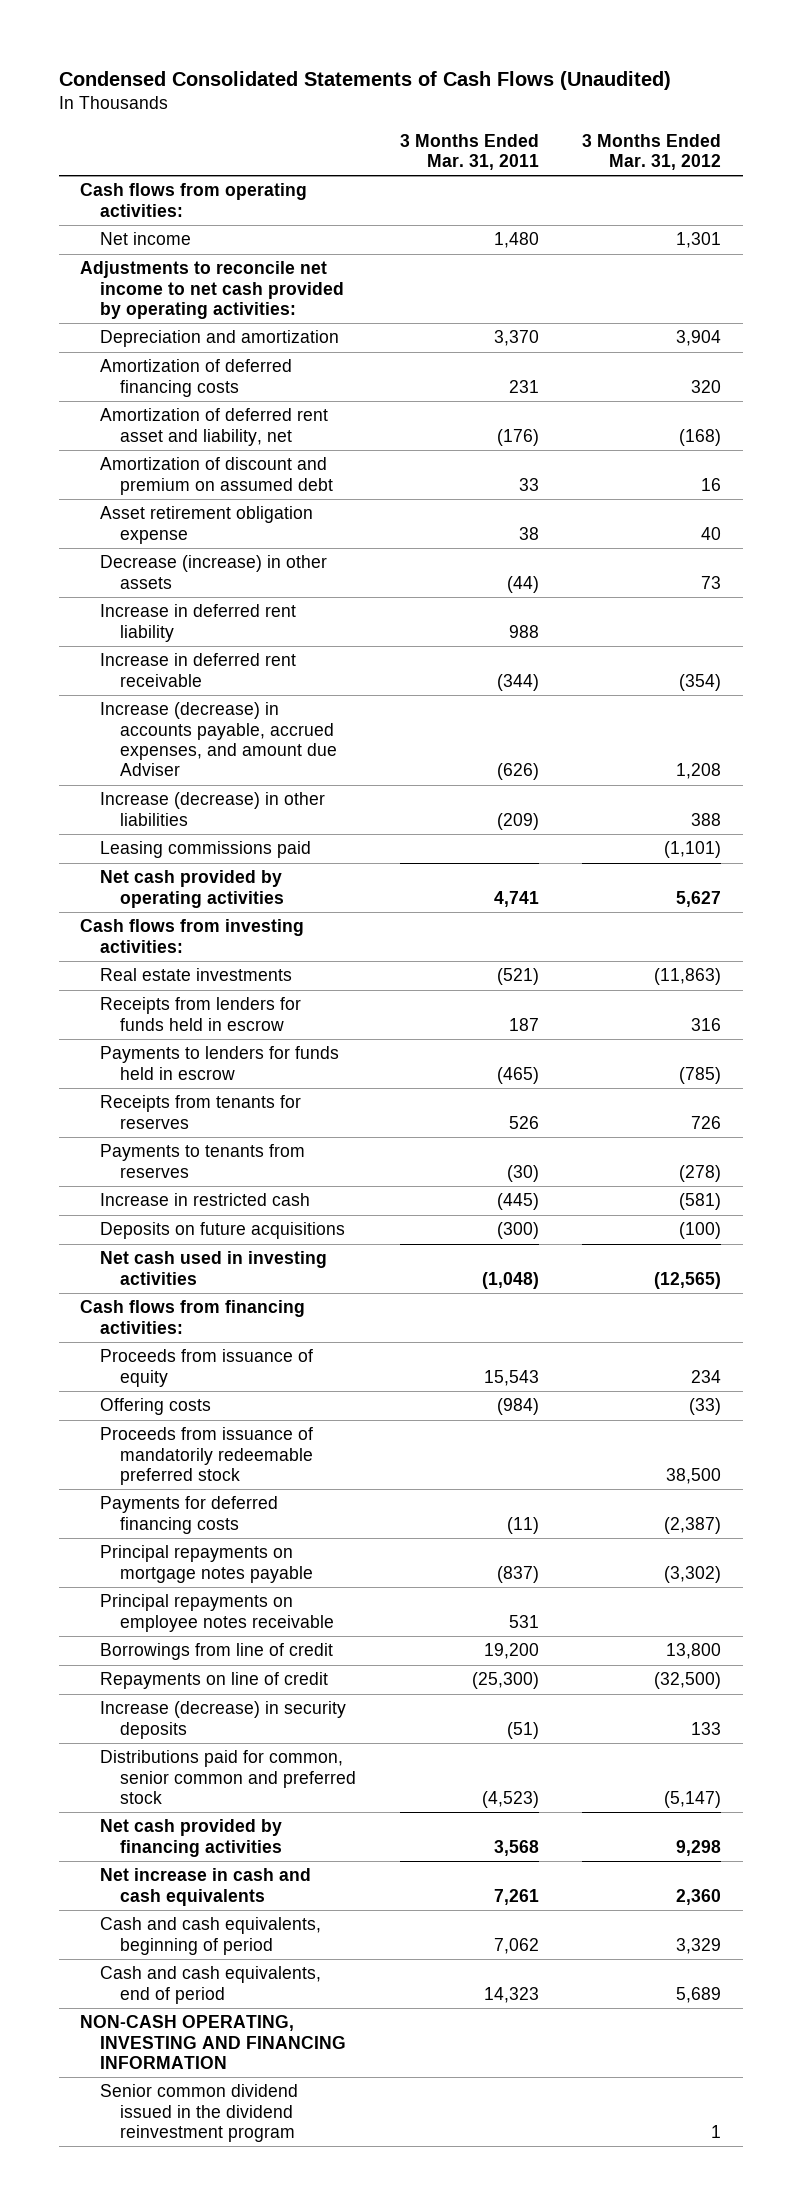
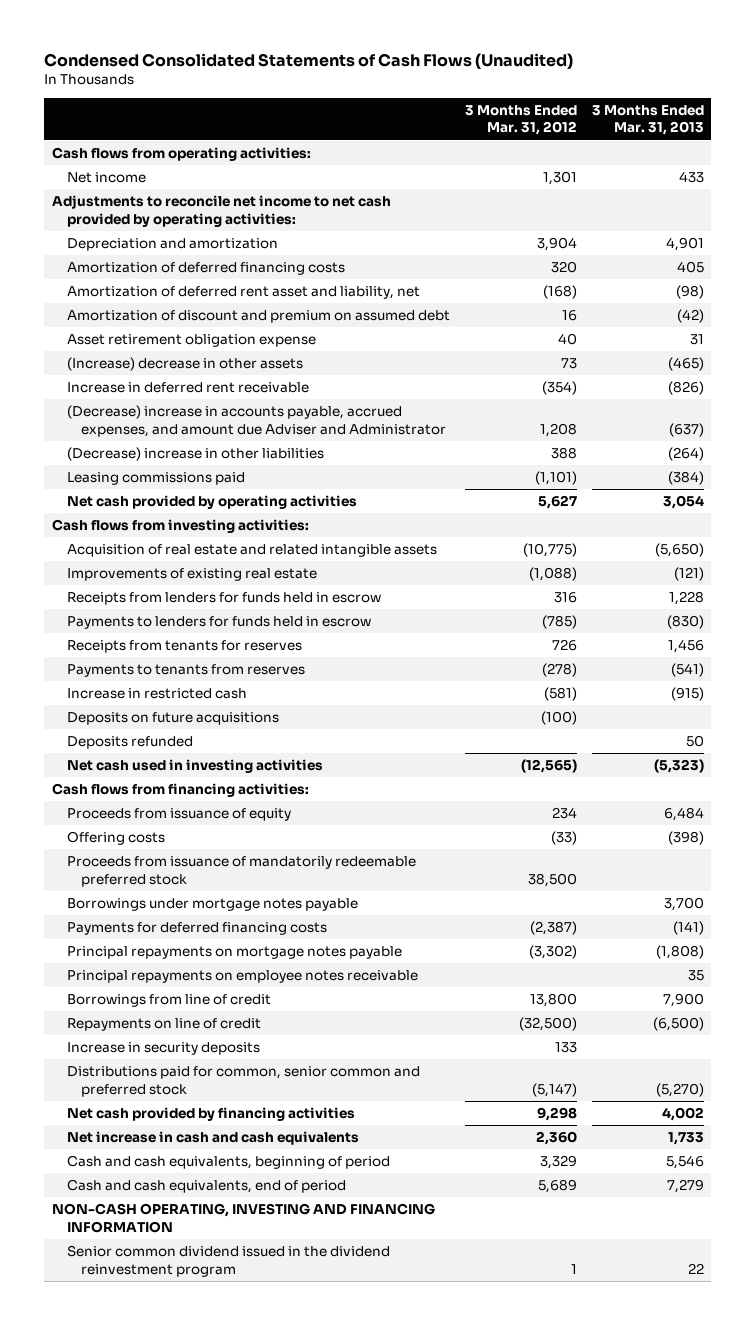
- | 3 Months Ended Mar. 31, 2011 | 3 Months Ended Mar. 31, 2012
+ | 3 Months Ended Mar. 31, 2012 | 3 Months Ended Mar. 31, 2013
- Decrease (increase) in other assets | (44) | 73
- Increase in deferred rent liability | 988 |
+ (Increase) decrease in other assets | 73 | (465)
- Increase (decrease) in accounts payable, accrued expenses, and amount due Adviser | (626) | 1,208
- Increase (decrease) in other liabilities | (209) | 388
+ (Decrease) increase in accounts payable, accrued expenses, and amount due Adviser and Administrator | 1,208 | (637)
+ (Decrease) increase in other liabilities | 388 | (264)
- Real estate investments | (521) | (11,863)
+ Acquisition of real estate and related intangible assets | (10,775) | (5,650)
+ Improvements of existing real estate | (1,088) | (121)
+ Deposits refunded | | 50
+ Borrowings under mortgage notes payable | | 3,700
- Increase (decrease) in security deposits | (51) | 133
+ Increase in security deposits | 133 |

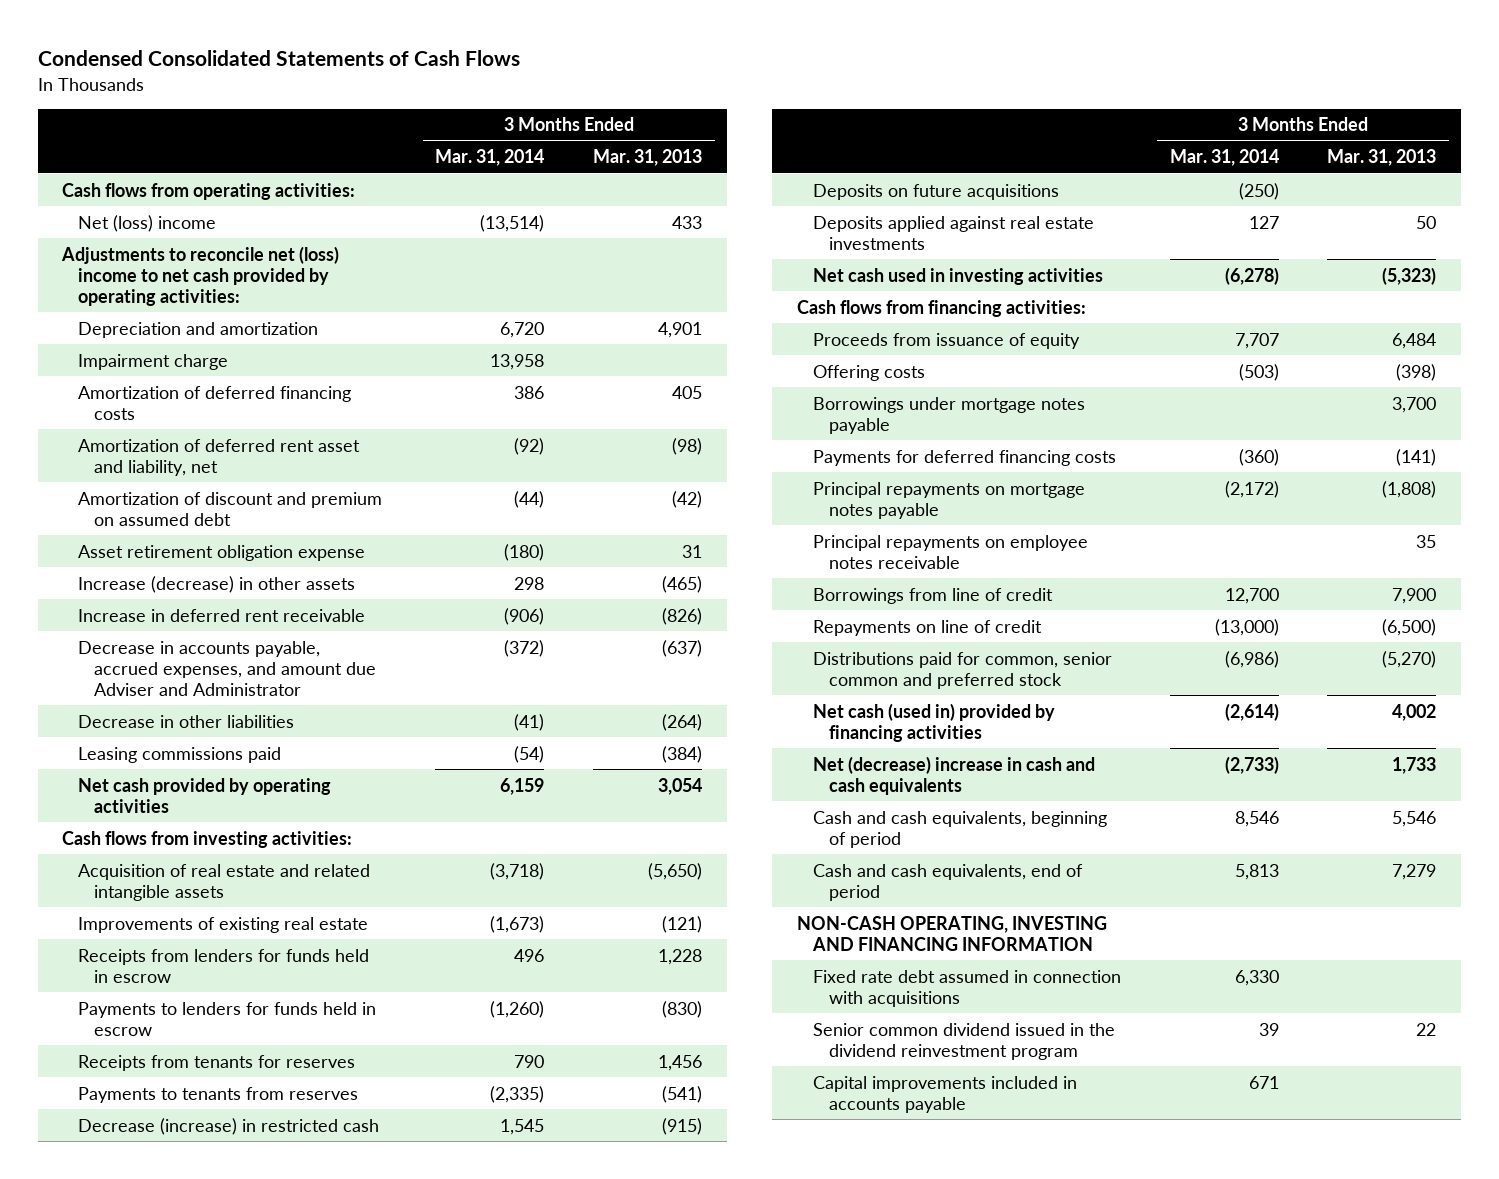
- Condensed Consolidated Statements of Cash Flows (Unaudited)
+ Condensed Consolidated Statements of Cash Flows
- | 3 Months Ended Mar. 31, 2012 | 3 Months Ended Mar. 31, 2013
+ | 3 Months Ended Mar. 31, 2014 | 3 Months Ended Mar. 31, 2013
- Net income | 1,301 | 433
- Adjustments to reconcile net income to net cash provided by operating activities:
+ Net (loss) income | (13,514) | 433
+ Adjustments to reconcile net (loss) income to net cash provided by operating activities:
+ Impairment charge | 13,958 |
- (Increase) decrease in other assets | 73 | (465)
+ Increase (decrease) in other assets | 298 | (465)
- (Decrease) increase in accounts payable, accrued expenses, and amount due Adviser and Administrator | 1,208 | (637)
- (Decrease) increase in other liabilities | 388 | (264)
+ Decrease in accounts payable, accrued expenses, and amount due Adviser and Administrator | (372) | (637)
+ Decrease in other liabilities | (41) | (264)
- Increase in restricted cash | (581) | (915)
+ Decrease (increase) in restricted cash | 1,545 | (915)
- Deposits refunded | | 50
+ Deposits applied against real estate investments | 127 | 50
- Proceeds from issuance of mandatorily redeemable preferred stock | 38,500 |
- Increase in security deposits | 133 |
- Net cash provided by financing activities | 9,298 | 4,002
- Net increase in cash and cash equivalents | 2,360 | 1,733
+ Net cash (used in) provided by financing activities | (2,614) | 4,002
+ Net (decrease) increase in cash and cash equivalents | (2,733) | 1,733
+ Fixed rate debt assumed in connection with acquisitions | 6,330 |
+ Capital improvements included in accounts payable | 671 |

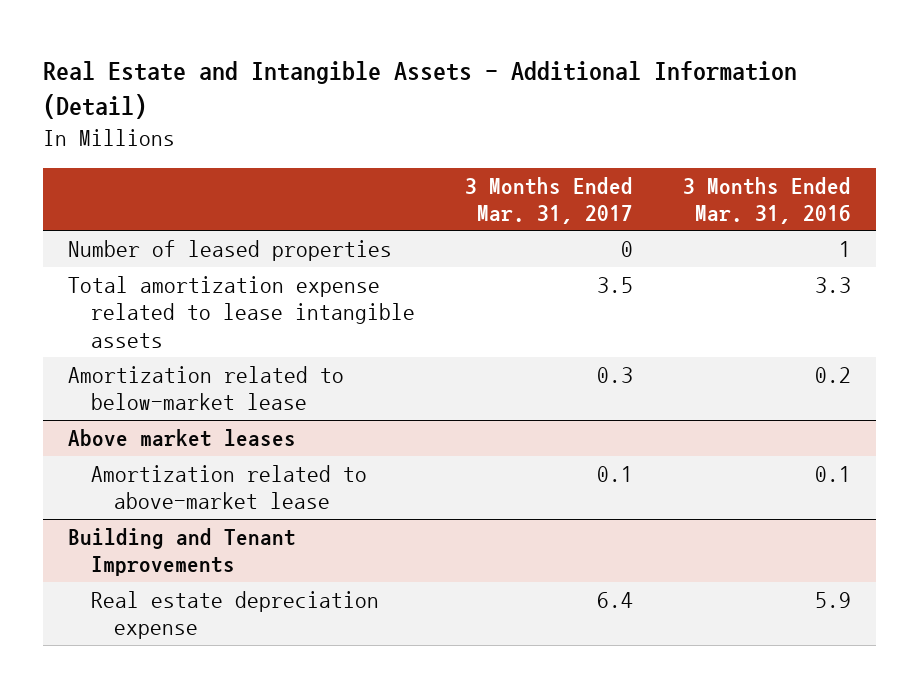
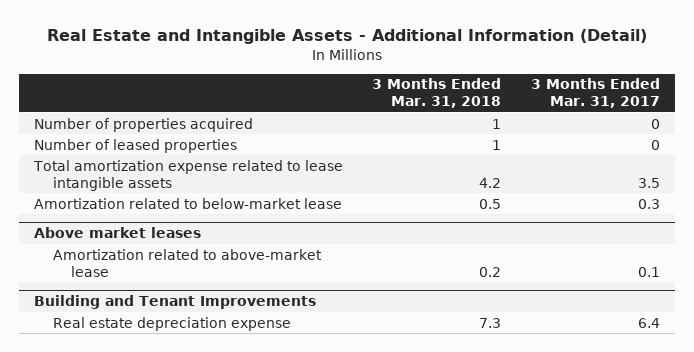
- | 3 Months Ended Mar. 31, 2017 | 3 Months Ended Mar. 31, 2016
+ | 3 Months Ended Mar. 31, 2018 | 3 Months Ended Mar. 31, 2017
+ Number of properties acquired | 1 | 0

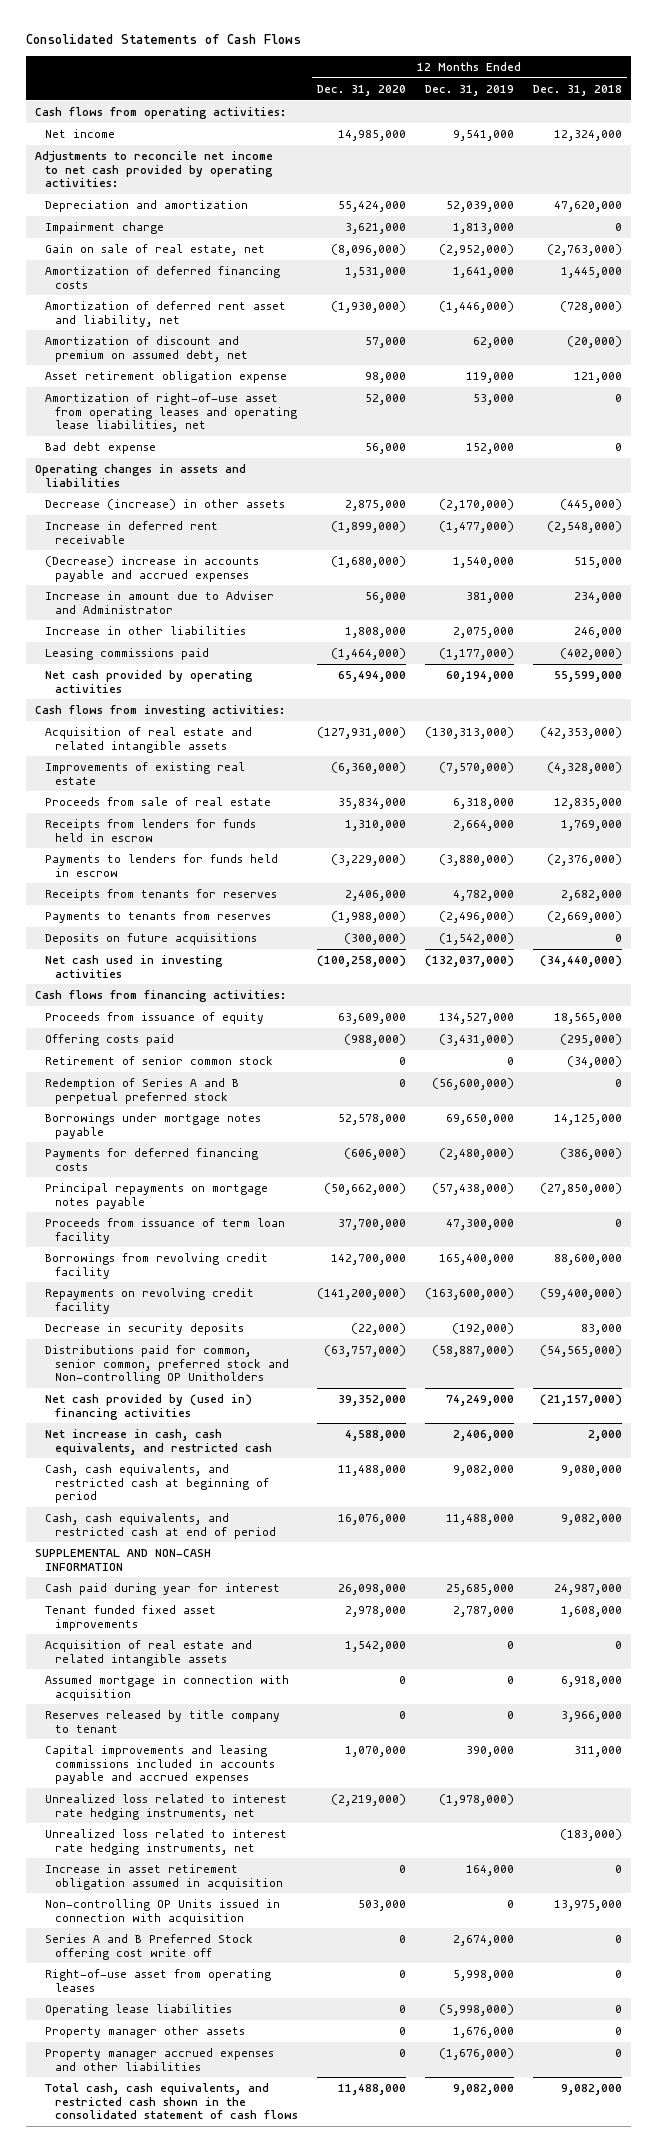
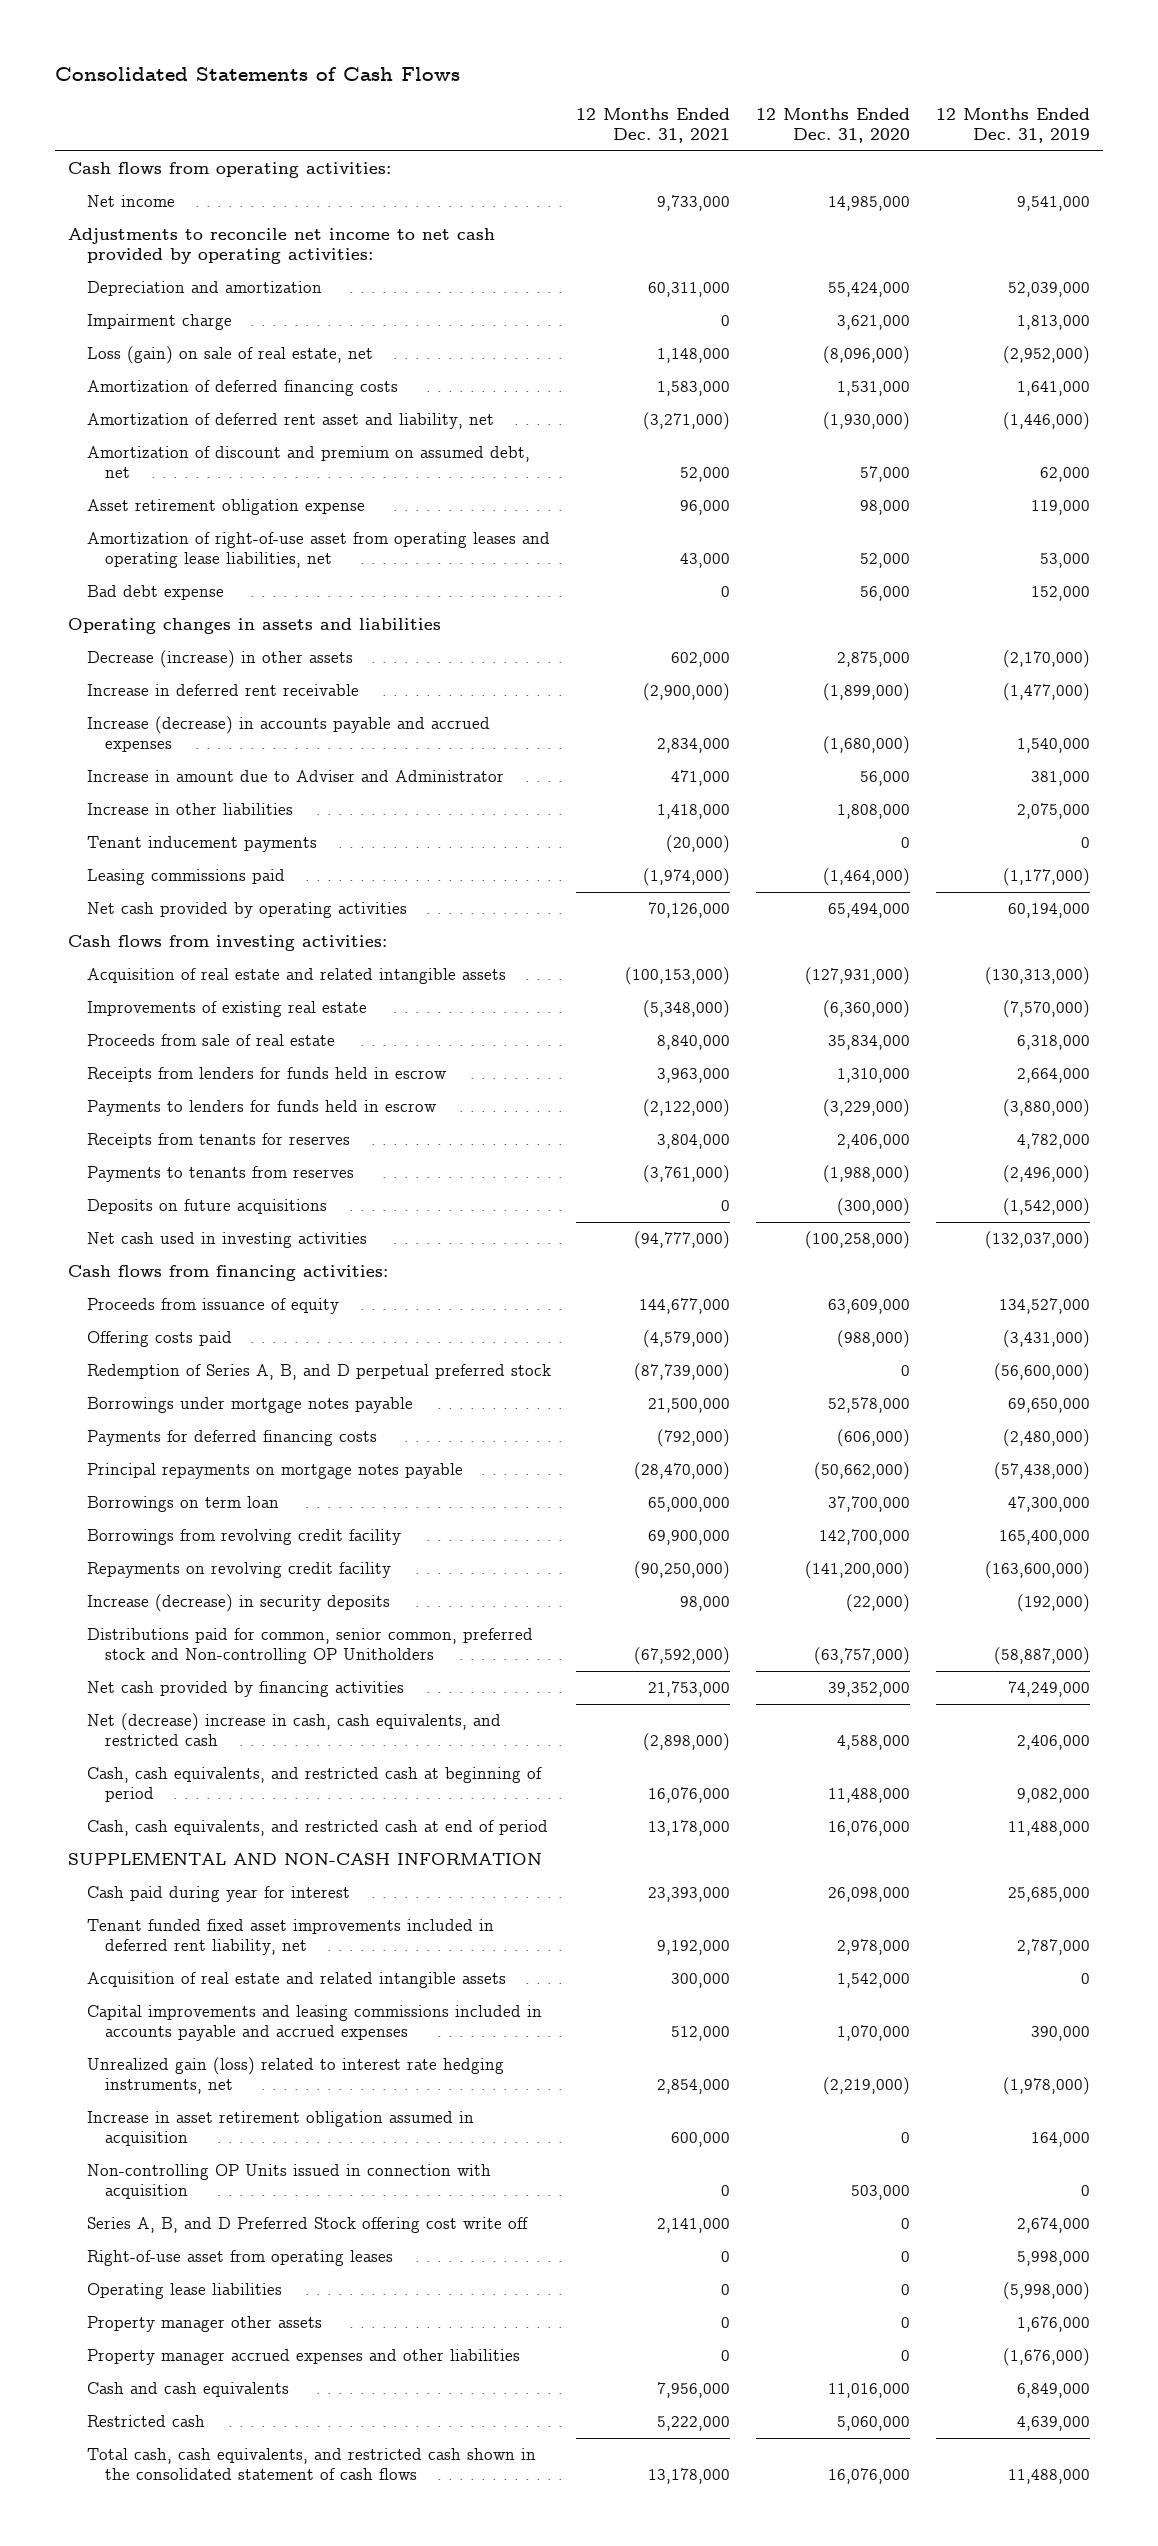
- | 12 Months Ended Dec. 31, 2020 | 12 Months Ended Dec. 31, 2019 | 12 Months Ended Dec. 31, 2018
+ | 12 Months Ended Dec. 31, 2021 | 12 Months Ended Dec. 31, 2020 | 12 Months Ended Dec. 31, 2019
- Gain on sale of real estate, net | (8,096,000) | (2,952,000) | (2,763,000)
+ Loss (gain) on sale of real estate, net | 1,148,000 | (8,096,000) | (2,952,000)
- (Decrease) increase in accounts payable and accrued expenses | (1,680,000) | 1,540,000 | 515,000
+ Increase (decrease) in accounts payable and accrued expenses | 2,834,000 | (1,680,000) | 1,540,000
+ Tenant inducement payments | (20,000) | 0 | 0
- Retirement of senior common stock | 0 | 0 | (34,000)
- Redemption of Series A and B perpetual preferred stock | 0 | (56,600,000) | 0
+ Redemption of Series A, B, and D perpetual preferred stock | (87,739,000) | 0 | (56,600,000)
- Proceeds from issuance of term loan facility | 37,700,000 | 47,300,000 | 0
+ Borrowings on term loan | 65,000,000 | 37,700,000 | 47,300,000
- Decrease in security deposits | (22,000) | (192,000) | 83,000
+ Increase (decrease) in security deposits | 98,000 | (22,000) | (192,000)
- Net cash provided by (used in) financing activities | 39,352,000 | 74,249,000 | (21,157,000)
- Net increase in cash, cash equivalents, and restricted cash | 4,588,000 | 2,406,000 | 2,000
+ Net cash provided by financing activities | 21,753,000 | 39,352,000 | 74,249,000
+ Net (decrease) increase in cash, cash equivalents, and restricted cash | (2,898,000) | 4,588,000 | 2,406,000
- Tenant funded fixed asset improvements | 2,978,000 | 2,787,000 | 1,608,000
+ Tenant funded fixed asset improvements included in deferred rent liability, net | 9,192,000 | 2,978,000 | 2,787,000
- Assumed mortgage in connection with acquisition | 0 | 0 | 6,918,000
- Reserves released by title company to tenant | 0 | 0 | 3,966,000
- Unrealized loss related to interest rate hedging instruments, net | (2,219,000) | (1,978,000) |
- Unrealized loss related to interest rate hedging instruments, net | | | (183,000)
+ Unrealized gain (loss) related to interest rate hedging instruments, net | 2,854,000 | (2,219,000) | (1,978,000)
- Series A and B Preferred Stock offering cost write off | 0 | 2,674,000 | 0
+ Series A, B, and D Preferred Stock offering cost write off | 2,141,000 | 0 | 2,674,000
- Total cash, cash equivalents, and restricted cash shown in the consolidated statement of cash flows | 11,488,000 | 9,082,000 | 9,082,000
+ Cash and cash equivalents | 7,956,000 | 11,016,000 | 6,849,000
+ Restricted cash | 5,222,000 | 5,060,000 | 4,639,000
+ Total cash, cash equivalents, and restricted cash shown in the consolidated statement of cash flows | 13,178,000 | 16,076,000 | 11,488,000

